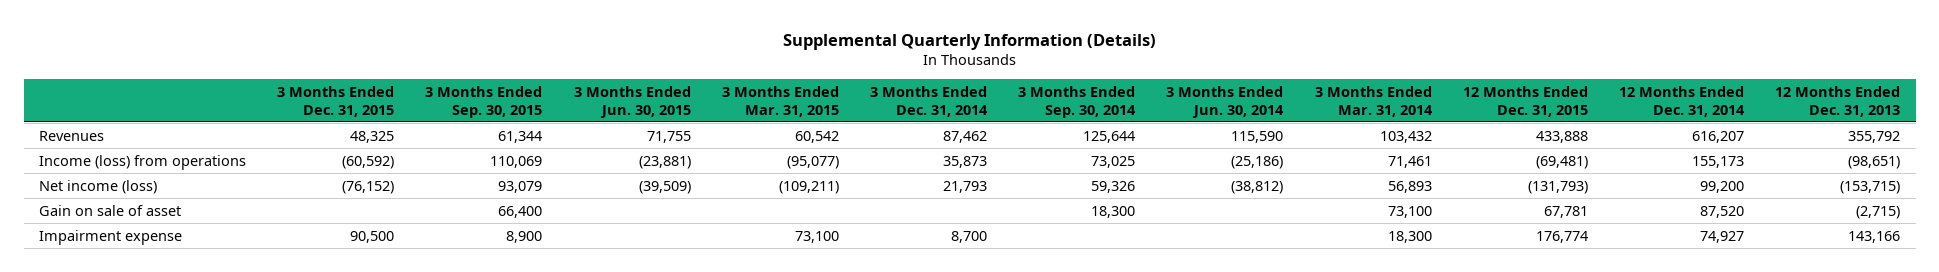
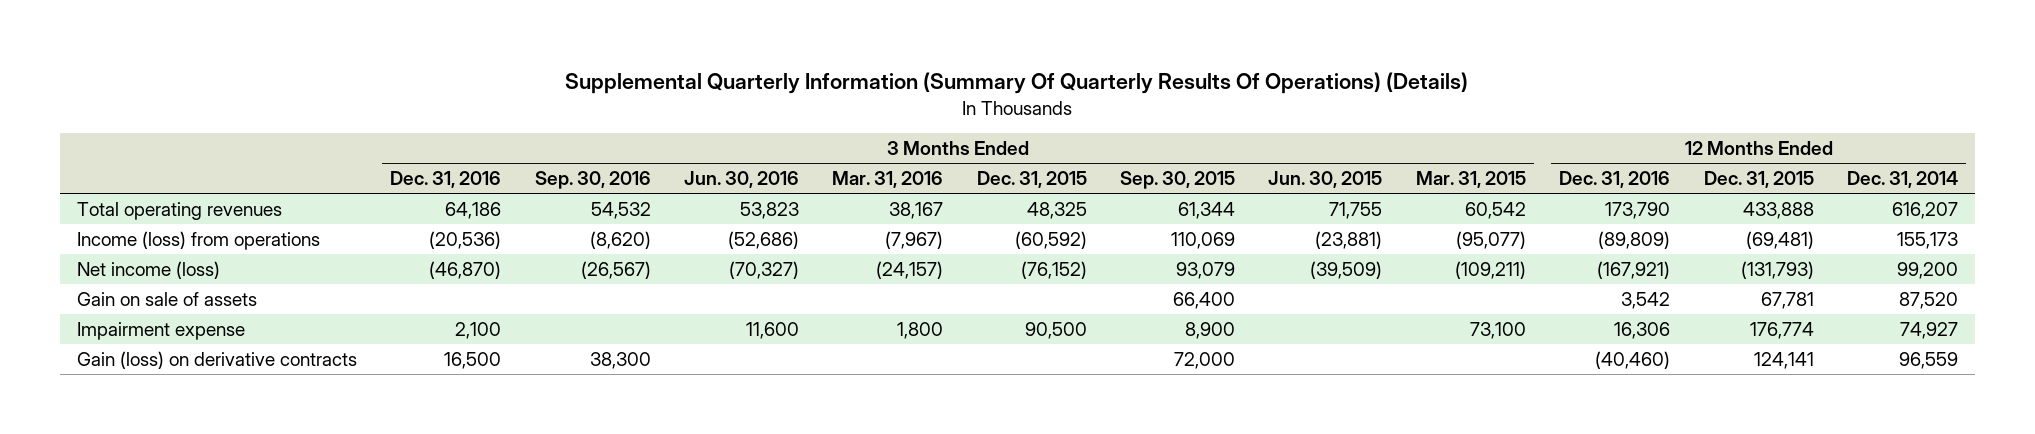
- Supplemental Quarterly Information (Details)
+ Supplemental Quarterly Information (Summary Of Quarterly Results Of Operations) (Details)
- | 3 Months Ended Dec. 31, 2015 | 3 Months Ended Sep. 30, 2015 | 3 Months Ended Jun. 30, 2015 | 3 Months Ended Mar. 31, 2015 | 3 Months Ended Dec. 31, 2014 | 3 Months Ended Sep. 30, 2014 | 3 Months Ended Jun. 30, 2014 | 3 Months Ended Mar. 31, 2014 | 12 Months Ended Dec. 31, 2015 | 12 Months Ended Dec. 31, 2014 | 12 Months Ended Dec. 31, 2013
+ | 3 Months Ended Dec. 31, 2016 | 3 Months Ended Sep. 30, 2016 | 3 Months Ended Jun. 30, 2016 | 3 Months Ended Mar. 31, 2016 | 3 Months Ended Dec. 31, 2015 | 3 Months Ended Sep. 30, 2015 | 3 Months Ended Jun. 30, 2015 | 3 Months Ended Mar. 31, 2015 | 12 Months Ended Dec. 31, 2016 | 12 Months Ended Dec. 31, 2015 | 12 Months Ended Dec. 31, 2014
- Revenues | 48,325 | 61,344 | 71,755 | 60,542 | 87,462 | 125,644 | 115,590 | 103,432 | 433,888 | 616,207 | 355,792
+ Total operating revenues | 64,186 | 54,532 | 53,823 | 38,167 | 48,325 | 61,344 | 71,755 | 60,542 | 173,790 | 433,888 | 616,207
- Gain on sale of asset | | 66,400 | | | | 18,300 | | 73,100 | 67,781 | 87,520 | (2,715)
+ Gain on sale of assets | | | | | | 66,400 | | | 3,542 | 67,781 | 87,520
+ Gain (loss) on derivative contracts | 16,500 | 38,300 | | | | 72,000 | | | (40,460) | 124,141 | 96,559

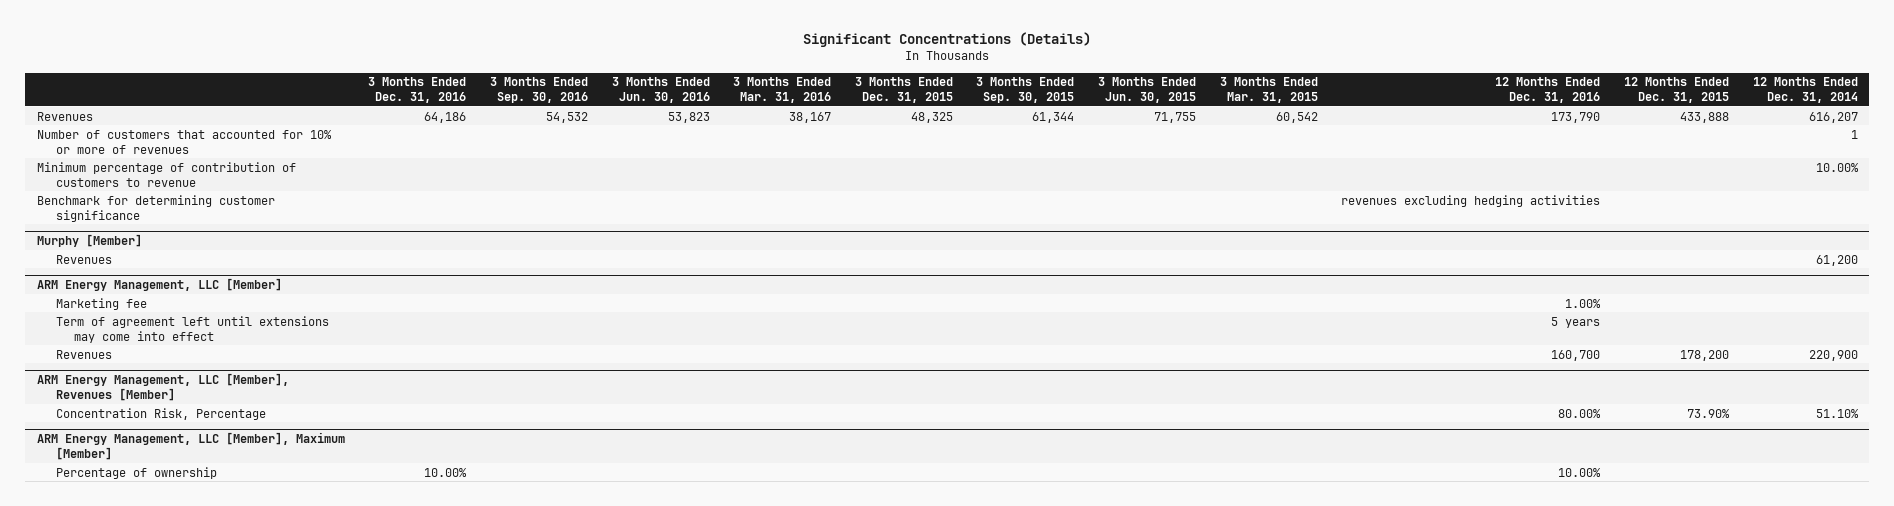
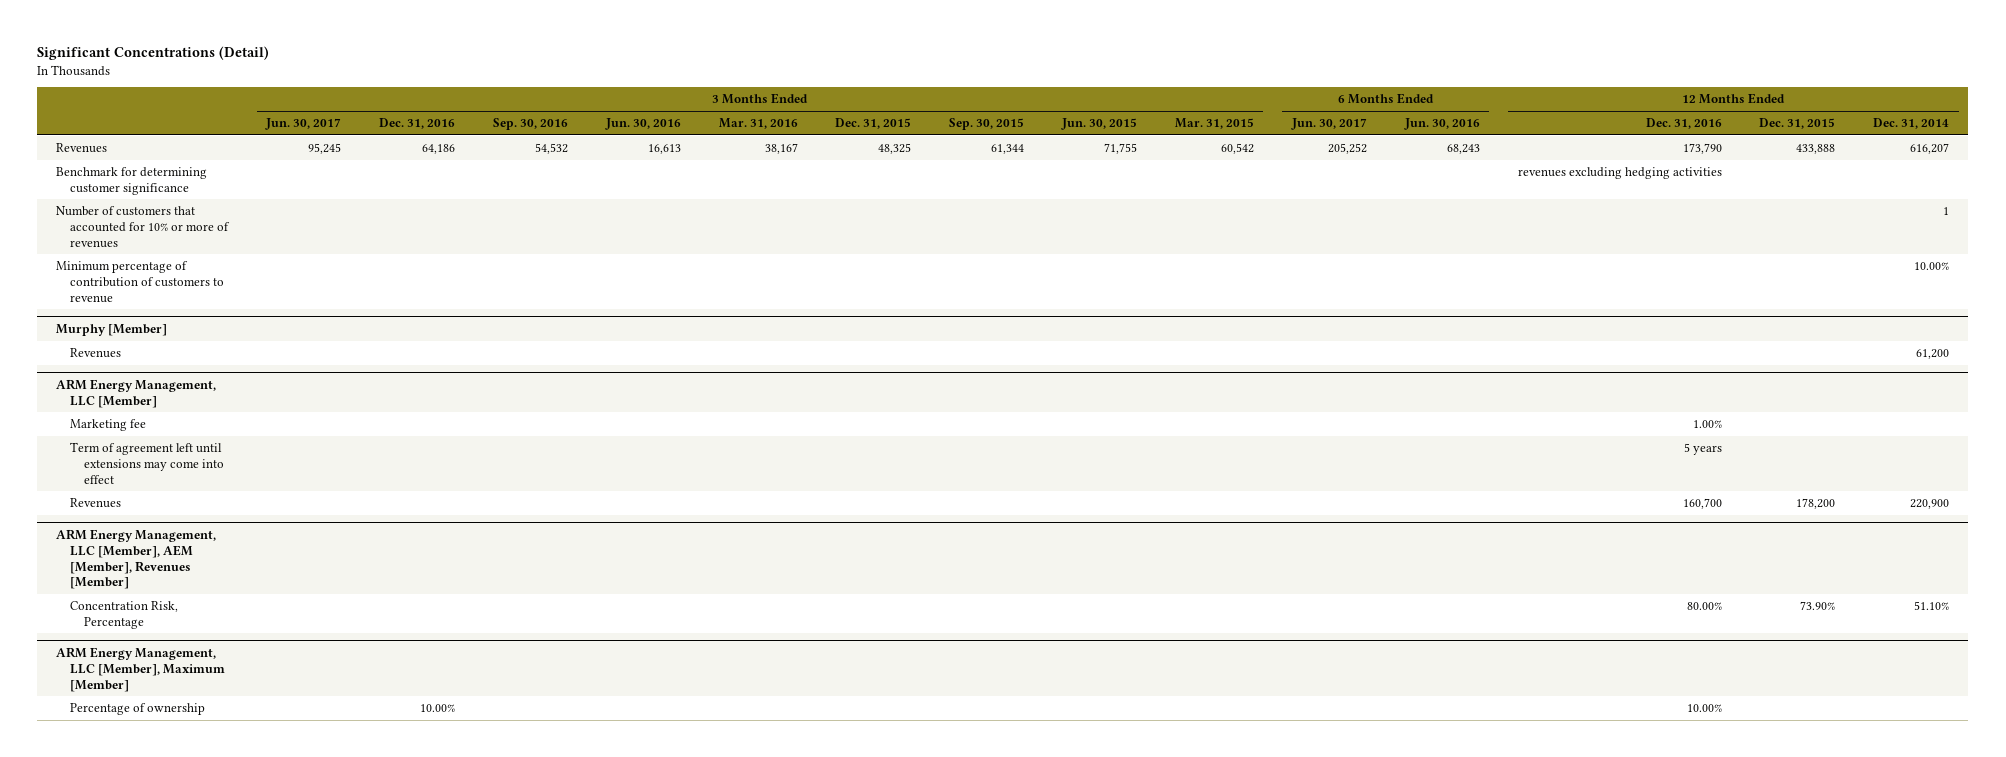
- Significant Concentrations (Details)
+ Significant Concentrations (Detail)
- | 3 Months Ended Dec. 31, 2016 | 3 Months Ended Sep. 30, 2016 | 3 Months Ended Jun. 30, 2016 | 3 Months Ended Mar. 31, 2016 | 3 Months Ended Dec. 31, 2015 | 3 Months Ended Sep. 30, 2015 | 3 Months Ended Jun. 30, 2015 | 3 Months Ended Mar. 31, 2015 | 12 Months Ended Dec. 31, 2016 | 12 Months Ended Dec. 31, 2015 | 12 Months Ended Dec. 31, 2014
+ | 3 Months Ended Jun. 30, 2017 | 3 Months Ended Dec. 31, 2016 | 3 Months Ended Sep. 30, 2016 | 3 Months Ended Jun. 30, 2016 | 3 Months Ended Mar. 31, 2016 | 3 Months Ended Dec. 31, 2015 | 3 Months Ended Sep. 30, 2015 | 3 Months Ended Jun. 30, 2015 | 3 Months Ended Mar. 31, 2015 | 6 Months Ended Jun. 30, 2017 | 6 Months Ended Jun. 30, 2016 | 12 Months Ended Dec. 31, 2016 | 12 Months Ended Dec. 31, 2015 | 12 Months Ended Dec. 31, 2014
- Revenues | 64,186 | 54,532 | 53,823 | 38,167 | 48,325 | 61,344 | 71,755 | 60,542 | 173,790 | 433,888 | 616,207
+ Revenues | 95,245 | 64,186 | 54,532 | 16,613 | 38,167 | 48,325 | 61,344 | 71,755 | 60,542 | 205,252 | 68,243 | 173,790 | 433,888 | 616,207
moved up: Benchmark for determining customer significance | | | | | | | | | | | | revenues excluding hedging activities | |
- ARM Energy Management, LLC [Member], Revenues [Member]
+ ARM Energy Management, LLC [Member], AEM [Member], Revenues [Member]

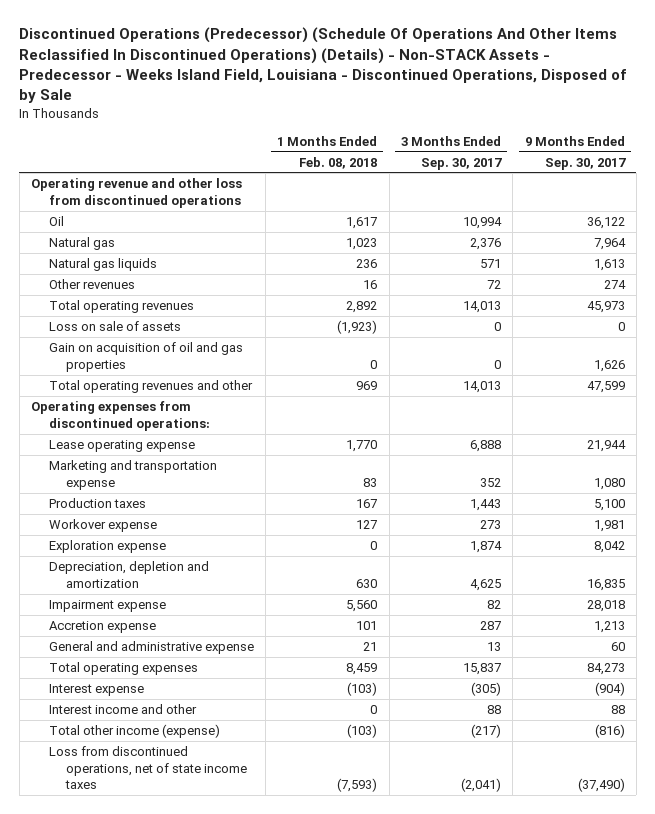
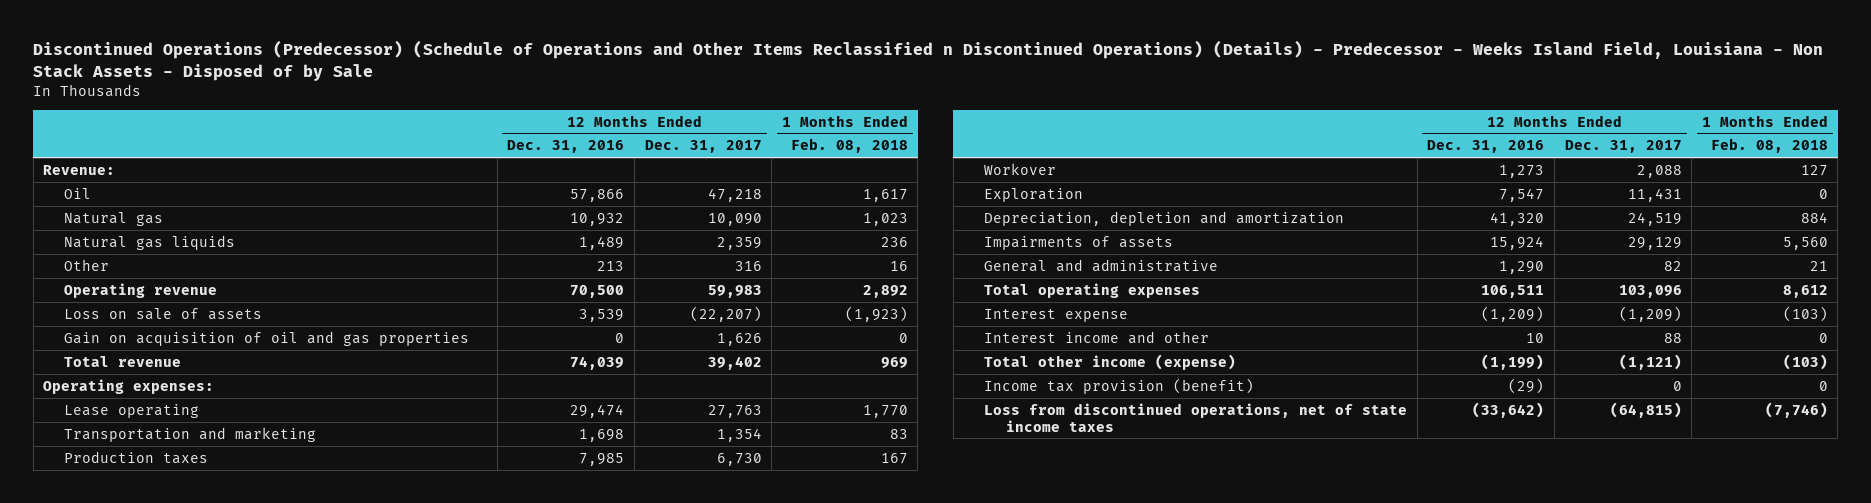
- Discontinued Operations (Predecessor) (Schedule Of Operations And Other Items Reclassified In Discontinued Operations) (Details) - Non-STACK Assets - Predecessor - Weeks Island Field, Louisiana - Discontinued Operations, Disposed of by Sale
+ Discontinued Operations (Predecessor) (Schedule of Operations and Other Items Reclassified n Discontinued Operations) (Details) - Predecessor - Weeks Island Field, Louisiana - Non Stack Assets - Disposed of by Sale
- | 1 Months Ended Feb. 08, 2018 | 3 Months Ended Sep. 30, 2017 | 9 Months Ended Sep. 30, 2017
+ | 12 Months Ended Dec. 31, 2016 | 12 Months Ended Dec. 31, 2017 | 1 Months Ended Feb. 08, 2018
- Operating revenue and other loss from discontinued operations
+ Revenue:
- Other revenues | 16 | 72 | 274
- Total operating revenues | 2,892 | 14,013 | 45,973
+ Other | 213 | 316 | 16
+ Operating revenue | 70,500 | 59,983 | 2,892
- Total operating revenues and other | 969 | 14,013 | 47,599
- Operating expenses from discontinued operations:
- Lease operating expense | 1,770 | 6,888 | 21,944
- Marketing and transportation expense | 83 | 352 | 1,080
+ Total revenue | 74,039 | 39,402 | 969
+ Operating expenses:
+ Lease operating | 29,474 | 27,763 | 1,770
+ Transportation and marketing | 1,698 | 1,354 | 83
- Workover expense | 127 | 273 | 1,981
- Exploration expense | 0 | 1,874 | 8,042
- Depreciation, depletion and amortization | 630 | 4,625 | 16,835
- Impairment expense | 5,560 | 82 | 28,018
- Accretion expense | 101 | 287 | 1,213
- General and administrative expense | 21 | 13 | 60
- Total operating expenses | 8,459 | 15,837 | 84,273
+ Workover | 1,273 | 2,088 | 127
+ Exploration | 7,547 | 11,431 | 0
+ Depreciation, depletion and amortization | 41,320 | 24,519 | 884
+ Impairments of assets | 15,924 | 29,129 | 5,560
+ General and administrative | 1,290 | 82 | 21
+ Total operating expenses | 106,511 | 103,096 | 8,612
- Loss from discontinued operations, net of state income taxes | (7,593) | (2,041) | (37,490)
+ Income tax provision (benefit) | (29) | 0 | 0
+ Loss from discontinued operations, net of state income taxes | (33,642) | (64,815) | (7,746)

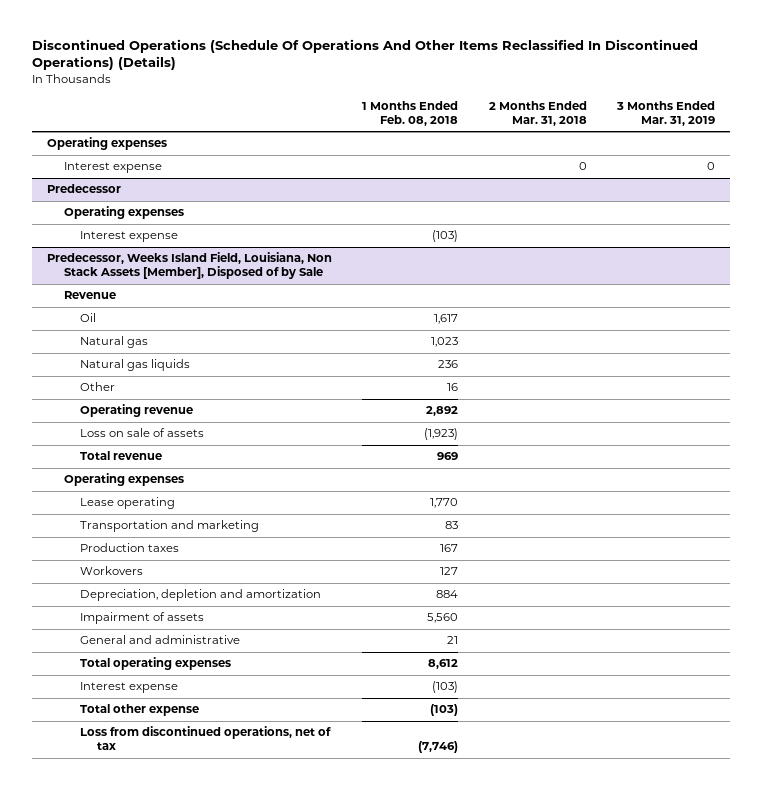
- Discontinued Operations (Predecessor) (Schedule of Operations and Other Items Reclassified n Discontinued Operations) (Details) - Predecessor - Weeks Island Field, Louisiana - Non Stack Assets - Disposed of by Sale
+ Discontinued Operations (Schedule Of Operations And Other Items Reclassified In Discontinued Operations) (Details)
- | 12 Months Ended Dec. 31, 2016 | 12 Months Ended Dec. 31, 2017 | 1 Months Ended Feb. 08, 2018
+ | 1 Months Ended Feb. 08, 2018 | 2 Months Ended Mar. 31, 2018 | 3 Months Ended Mar. 31, 2019
- Revenue:
+ Operating expenses
+ Interest expense | | 0 | 0
+ Predecessor
+ Operating expenses
+ Interest expense | (103) | |
+ Predecessor, Weeks Island Field, Louisiana, Non Stack Assets [Member], Disposed of by Sale
+ Revenue
- Gain on acquisition of oil and gas properties | 0 | 1,626 | 0
- Operating expenses:
+ Operating expenses
- Workover | 1,273 | 2,088 | 127
- Exploration | 7,547 | 11,431 | 0
+ Workovers | 127 | |
- Impairments of assets | 15,924 | 29,129 | 5,560
+ Impairment of assets | 5,560 | |
- Interest income and other | 10 | 88 | 0
- Total other income (expense) | (1,199) | (1,121) | (103)
- Income tax provision (benefit) | (29) | 0 | 0
- Loss from discontinued operations, net of state income taxes | (33,642) | (64,815) | (7,746)
+ Total other expense | (103) | |
+ Loss from discontinued operations, net of tax | (7,746) | |

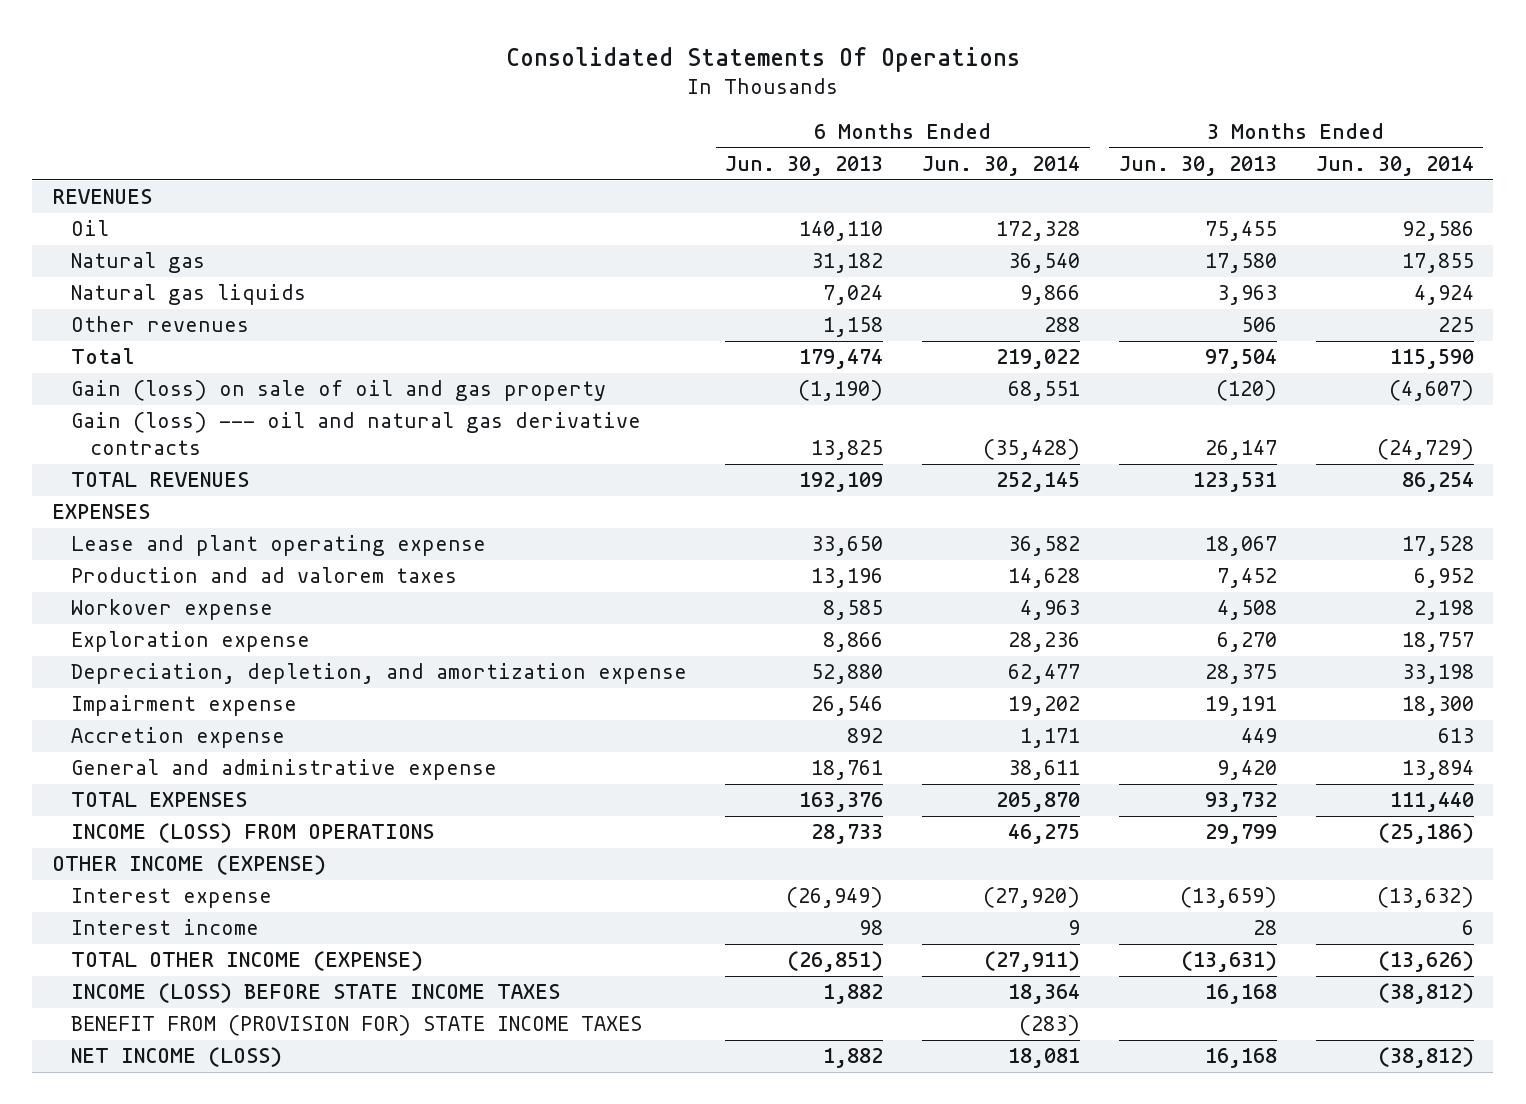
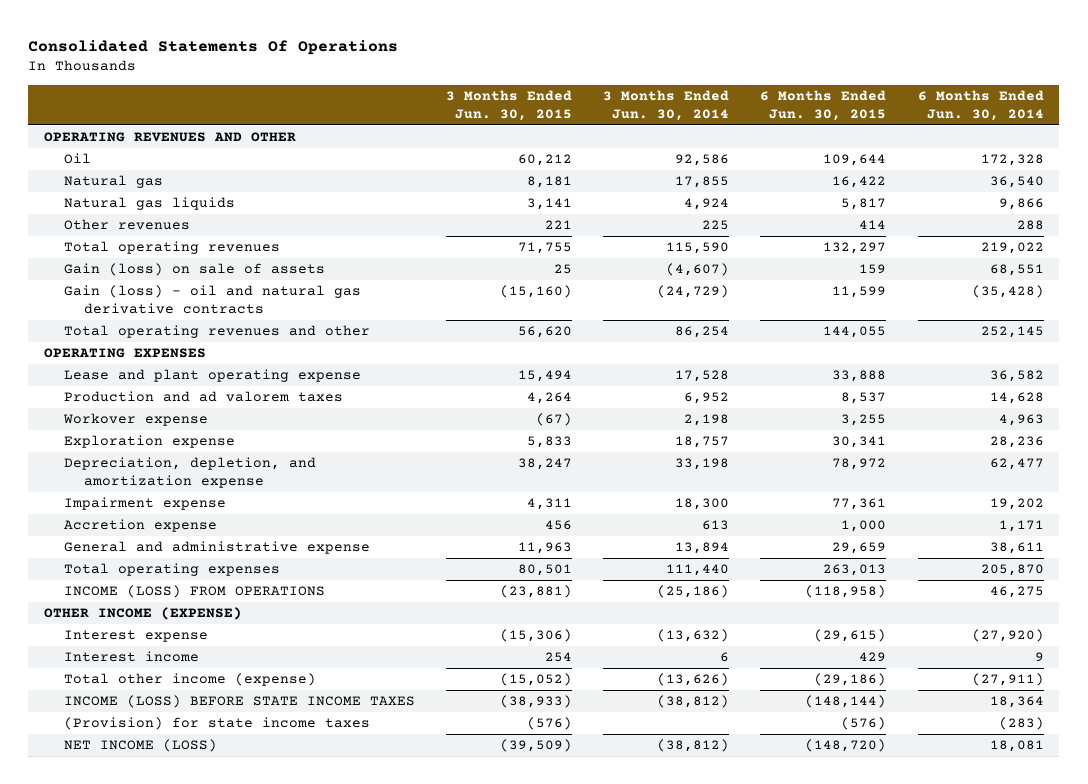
- | 6 Months Ended Jun. 30, 2013 | 6 Months Ended Jun. 30, 2014 | 3 Months Ended Jun. 30, 2013 | 3 Months Ended Jun. 30, 2014
+ | 3 Months Ended Jun. 30, 2015 | 3 Months Ended Jun. 30, 2014 | 6 Months Ended Jun. 30, 2015 | 6 Months Ended Jun. 30, 2014
- REVENUES
+ OPERATING REVENUES AND OTHER
- Total | 179,474 | 219,022 | 97,504 | 115,590
- Gain (loss) on sale of oil and gas property | (1,190) | 68,551 | (120) | (4,607)
- Gain (loss) --- oil and natural gas derivative contracts | 13,825 | (35,428) | 26,147 | (24,729)
- TOTAL REVENUES | 192,109 | 252,145 | 123,531 | 86,254
- EXPENSES
+ Total operating revenues | 71,755 | 115,590 | 132,297 | 219,022
+ Gain (loss) on sale of assets | 25 | (4,607) | 159 | 68,551
+ Gain (loss) - oil and natural gas derivative contracts | (15,160) | (24,729) | 11,599 | (35,428)
+ Total operating revenues and other | 56,620 | 86,254 | 144,055 | 252,145
+ OPERATING EXPENSES
- TOTAL EXPENSES | 163,376 | 205,870 | 93,732 | 111,440
+ Total operating expenses | 80,501 | 111,440 | 263,013 | 205,870
- TOTAL OTHER INCOME (EXPENSE) | (26,851) | (27,911) | (13,631) | (13,626)
+ Total other income (expense) | (15,052) | (13,626) | (29,186) | (27,911)
- BENEFIT FROM (PROVISION FOR) STATE INCOME TAXES | | (283) | |
+ (Provision) for state income taxes | (576) | | (576) | (283)

